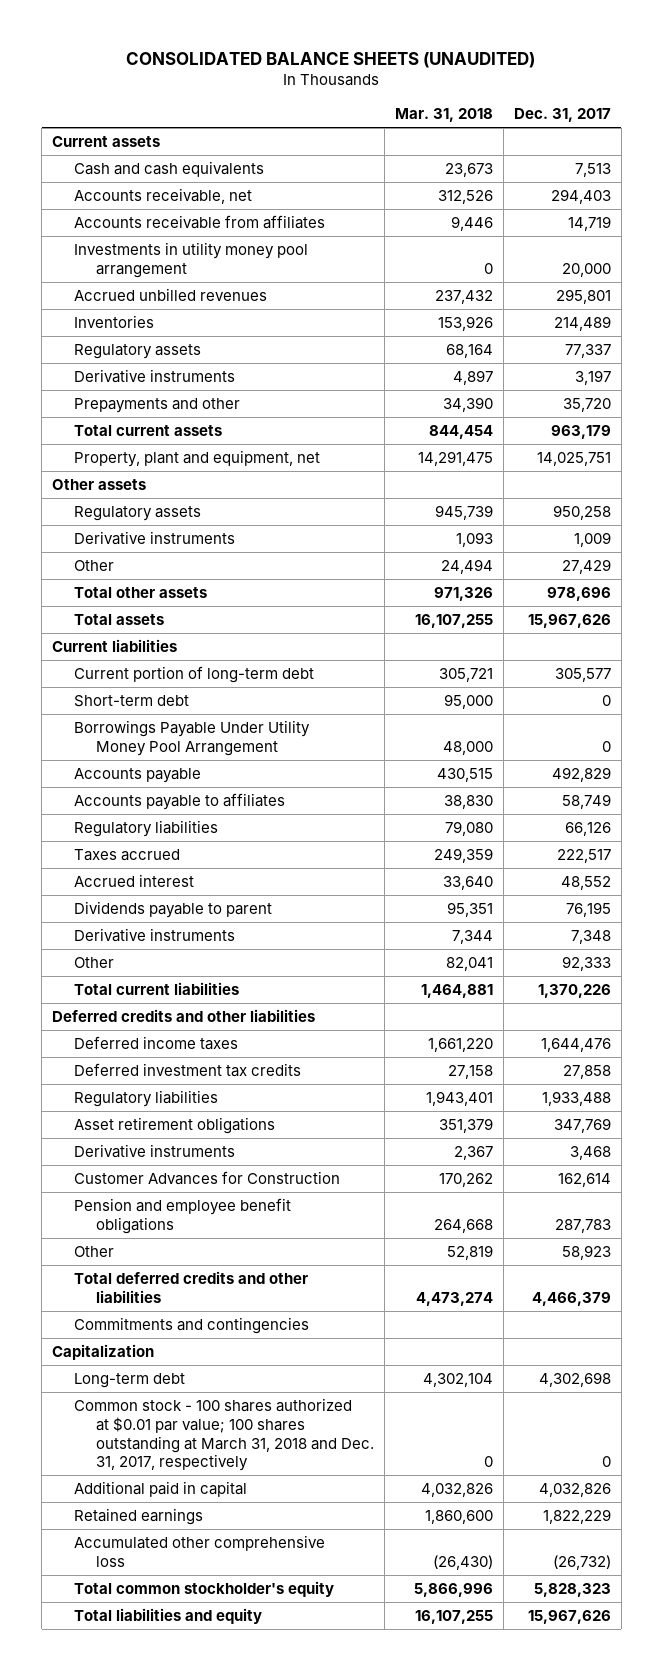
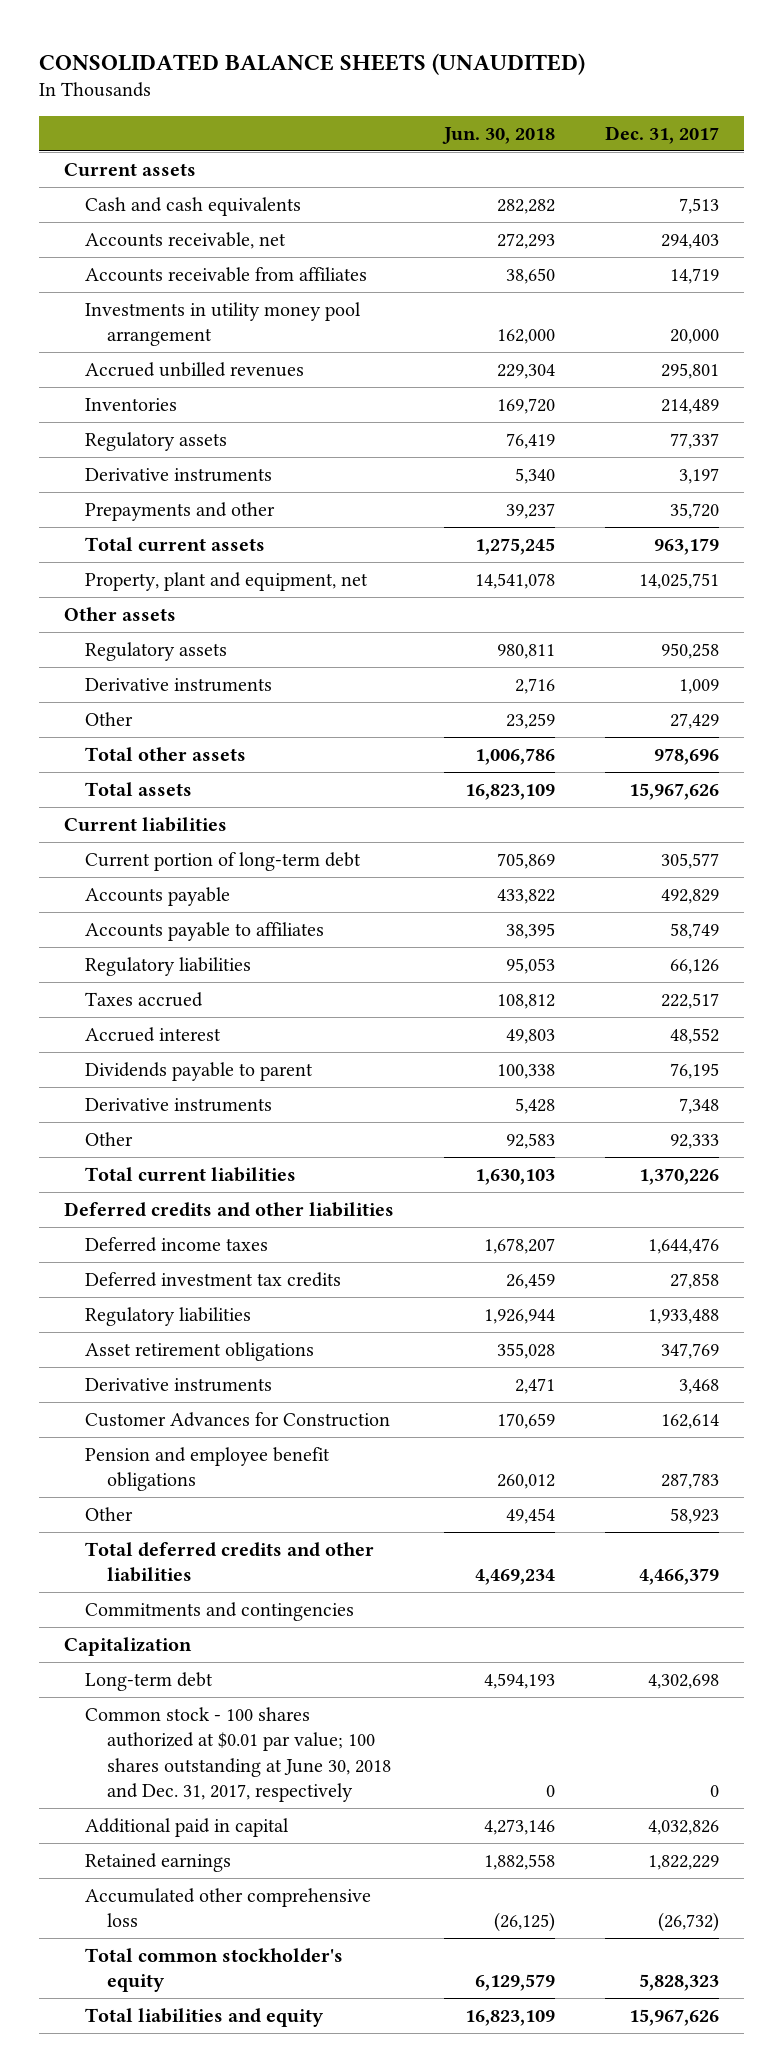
- | Mar. 31, 2018 | Dec. 31, 2017
+ | Jun. 30, 2018 | Dec. 31, 2017
- Short-term debt | 95,000 | 0
- Borrowings Payable Under Utility Money Pool Arrangement | 48,000 | 0
- Common stock - 100 shares authorized at $0.01 par value; 100 shares outstanding at March 31, 2018 and Dec. 31, 2017, respectively | 0 | 0
+ Common stock - 100 shares authorized at $0.01 par value; 100 shares outstanding at June 30, 2018 and Dec. 31, 2017, respectively | 0 | 0

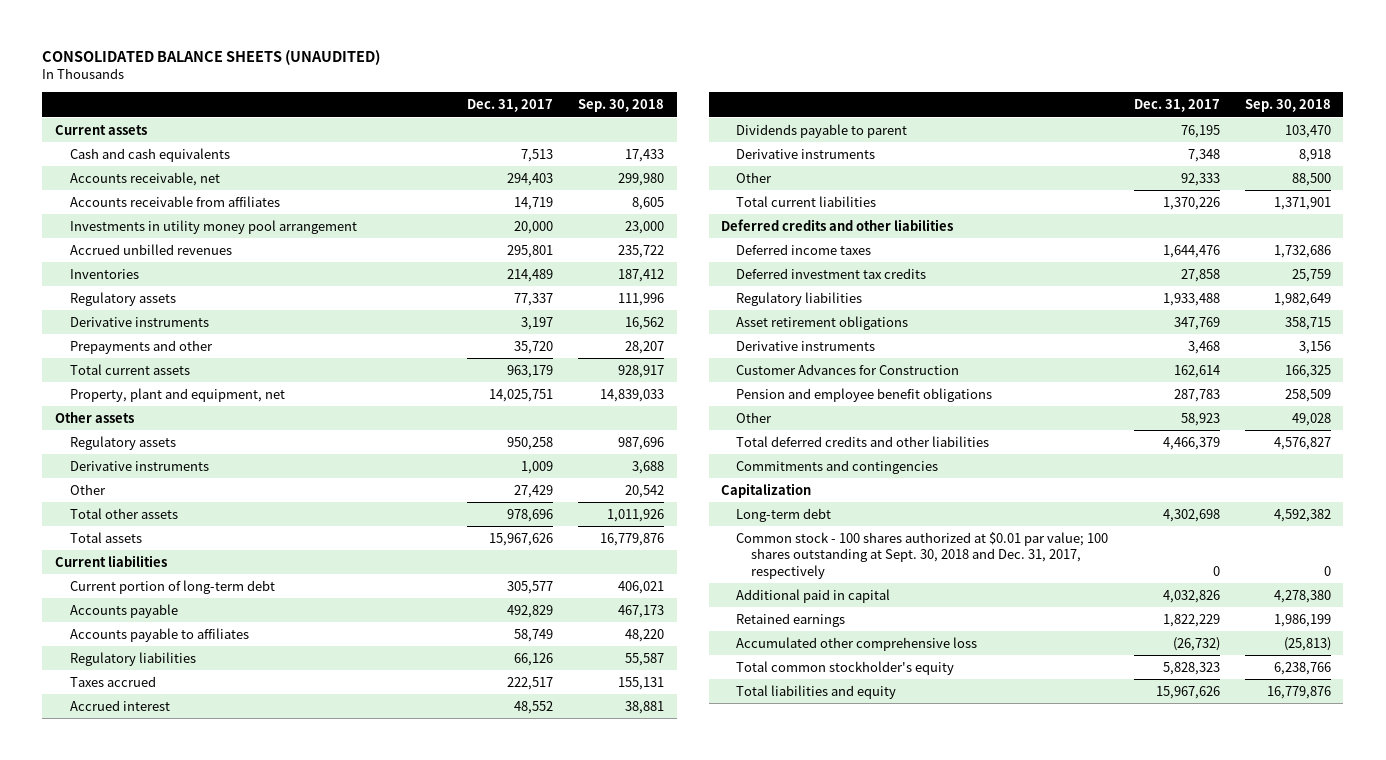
- | Jun. 30, 2018 | Dec. 31, 2017
+ | Dec. 31, 2017 | Sep. 30, 2018
- Common stock - 100 shares authorized at $0.01 par value; 100 shares outstanding at June 30, 2018 and Dec. 31, 2017, respectively | 0 | 0
+ Common stock - 100 shares authorized at $0.01 par value; 100 shares outstanding at Sept. 30, 2018 and Dec. 31, 2017, respectively | 0 | 0

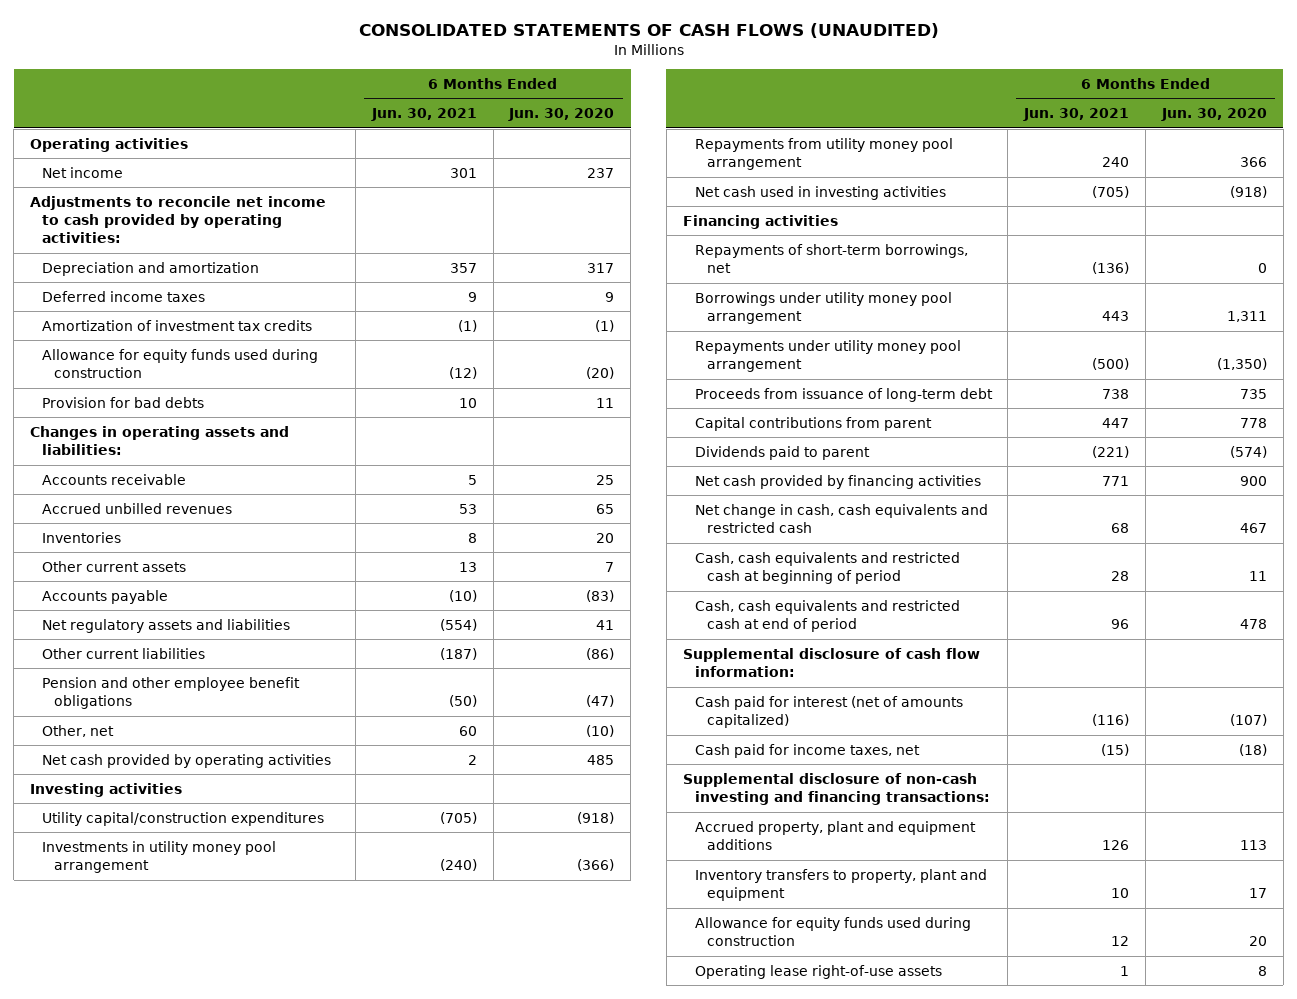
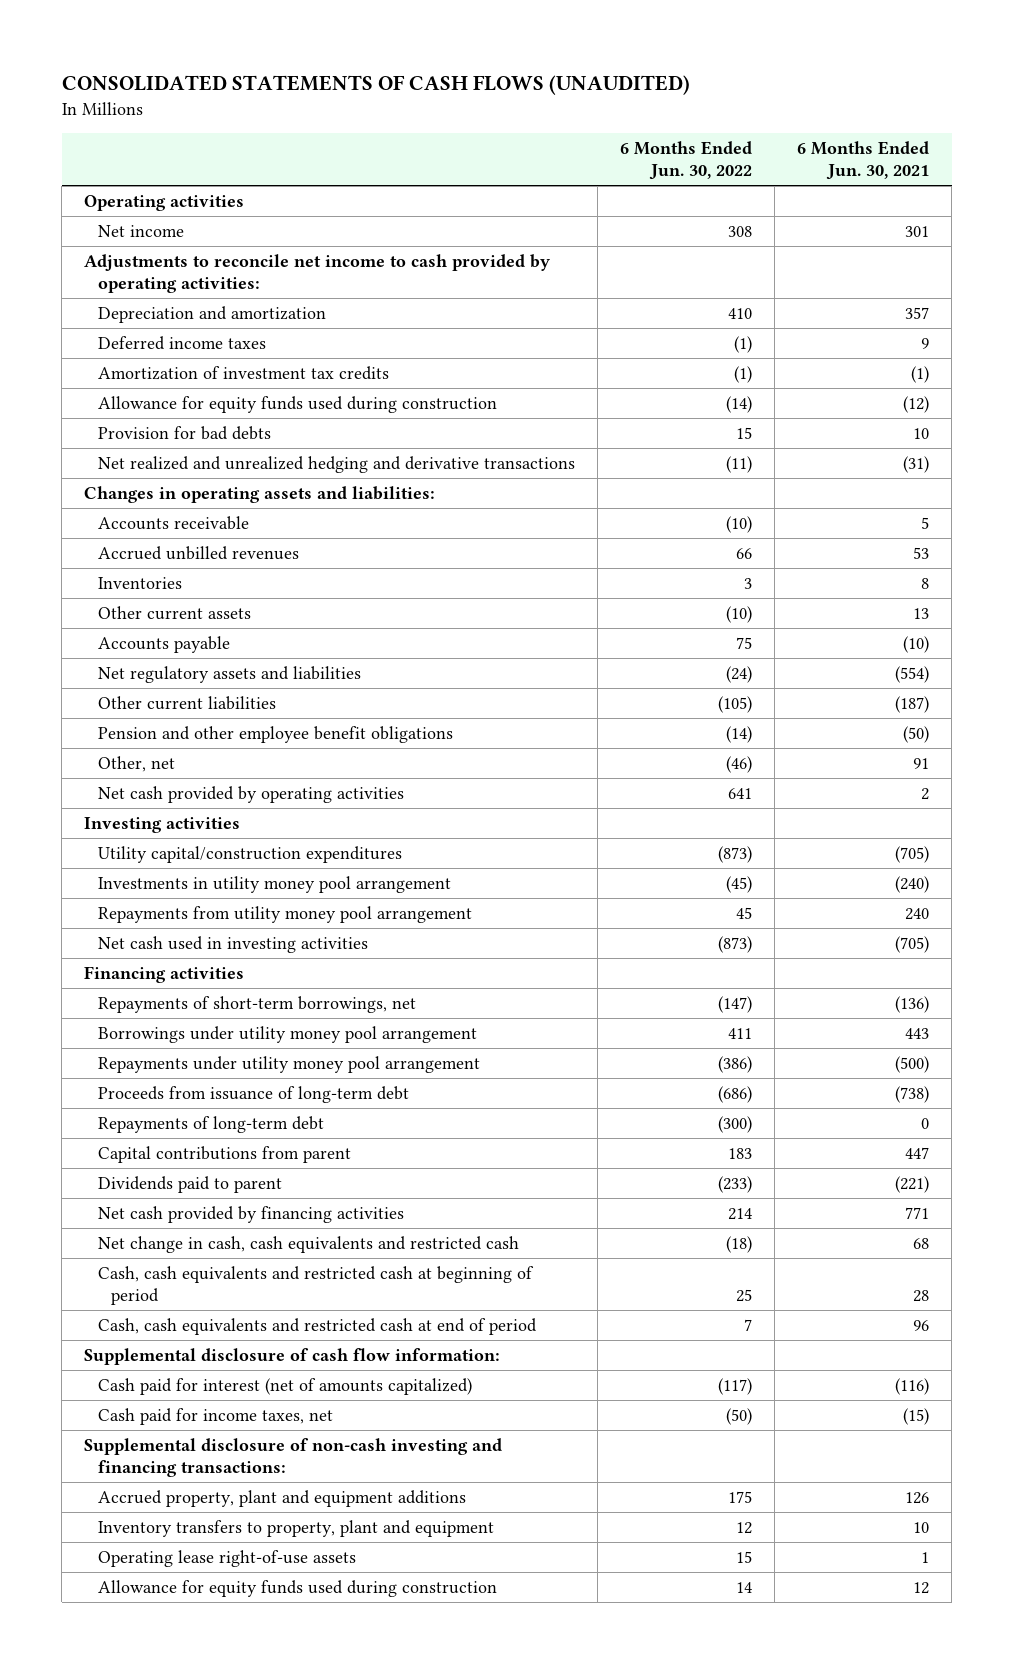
- | 6 Months Ended Jun. 30, 2021 | 6 Months Ended Jun. 30, 2020
+ | 6 Months Ended Jun. 30, 2022 | 6 Months Ended Jun. 30, 2021
+ Net realized and unrealized hedging and derivative transactions | (11) | (31)
- Other, net | 60 | (10)
+ Other, net | (46) | 91
- Proceeds from issuance of long-term debt | 738 | 735
+ Proceeds from issuance of long-term debt | (686) | (738)
+ Repayments of long-term debt | (300) | 0
moved down: Allowance for equity funds used during construction | 14 | 12

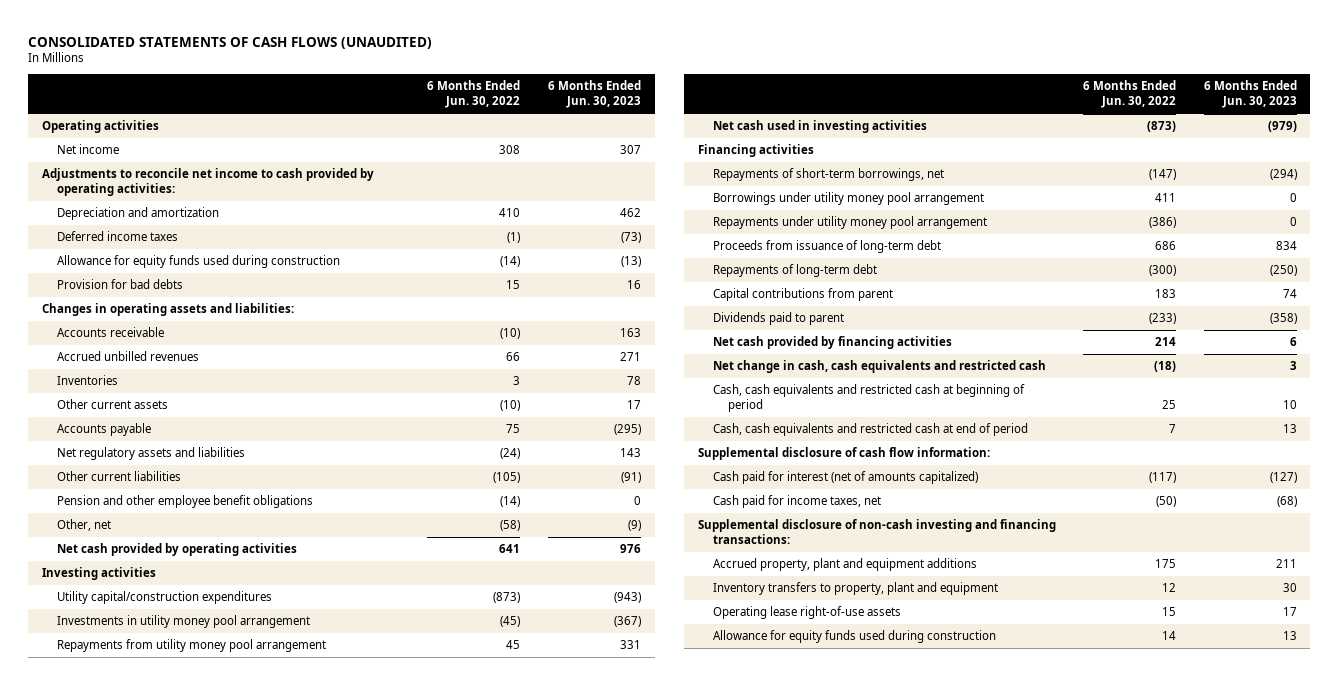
- | 6 Months Ended Jun. 30, 2022 | 6 Months Ended Jun. 30, 2021
+ | 6 Months Ended Jun. 30, 2022 | 6 Months Ended Jun. 30, 2023
- Amortization of investment tax credits | (1) | (1)
- Net realized and unrealized hedging and derivative transactions | (11) | (31)
- Other, net | (46) | 91
+ Other, net | (58) | (9)
- Proceeds from issuance of long-term debt | (686) | (738)
+ Proceeds from issuance of long-term debt | 686 | 834

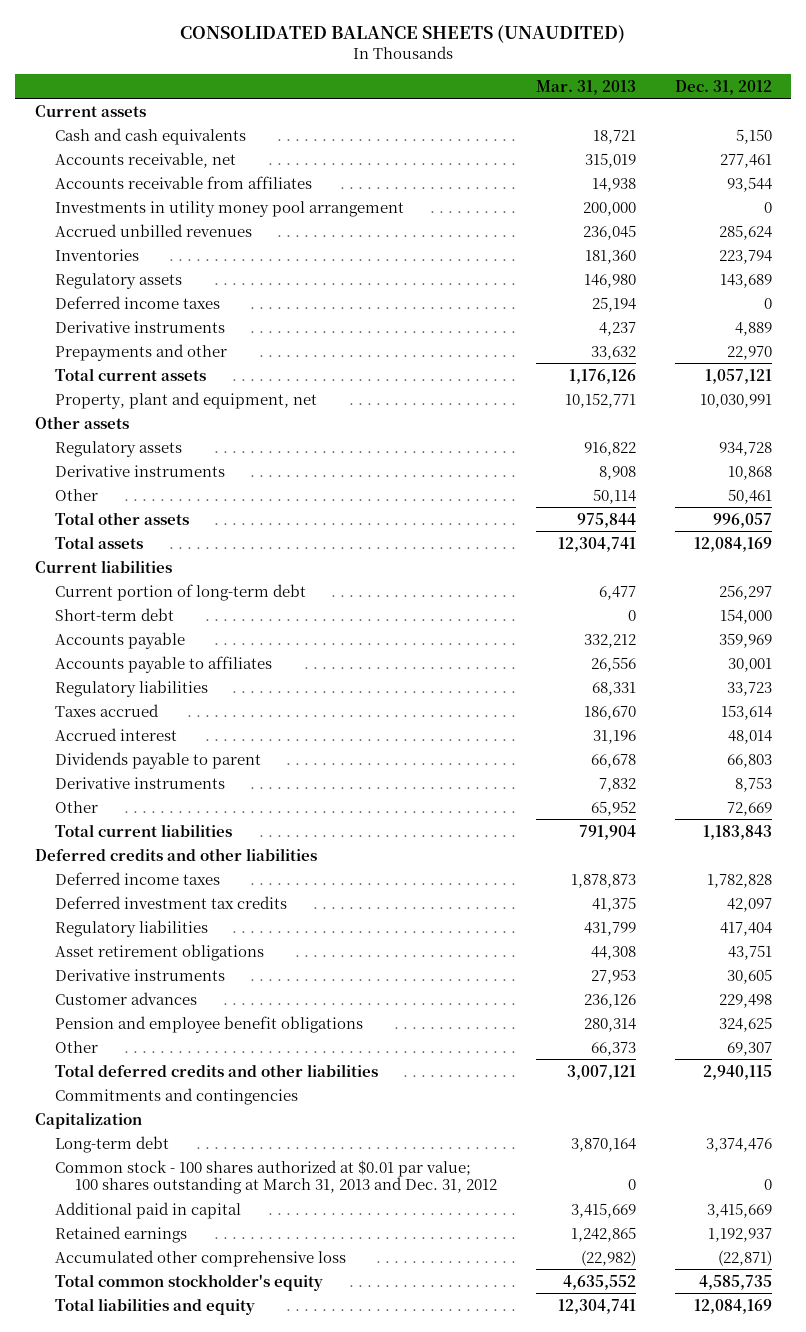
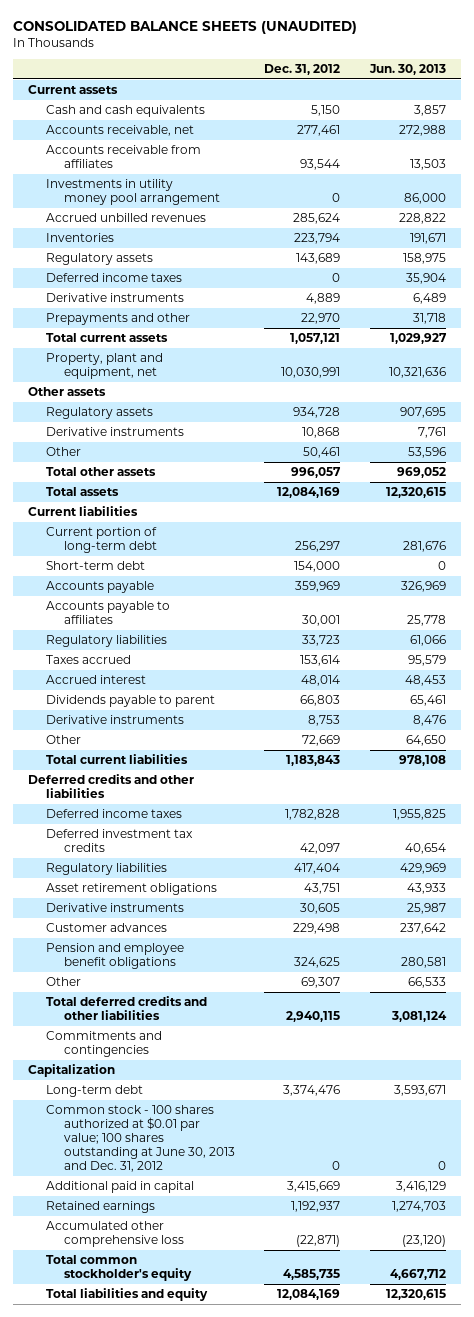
- | Mar. 31, 2013 | Dec. 31, 2012
+ | Dec. 31, 2012 | Jun. 30, 2013
- Common stock - 100 shares authorized at $0.01 par value; 100 shares outstanding at March 31, 2013 and Dec. 31, 2012 | 0 | 0
+ Common stock - 100 shares authorized at $0.01 par value; 100 shares outstanding at June 30, 2013 and Dec. 31, 2012 | 0 | 0

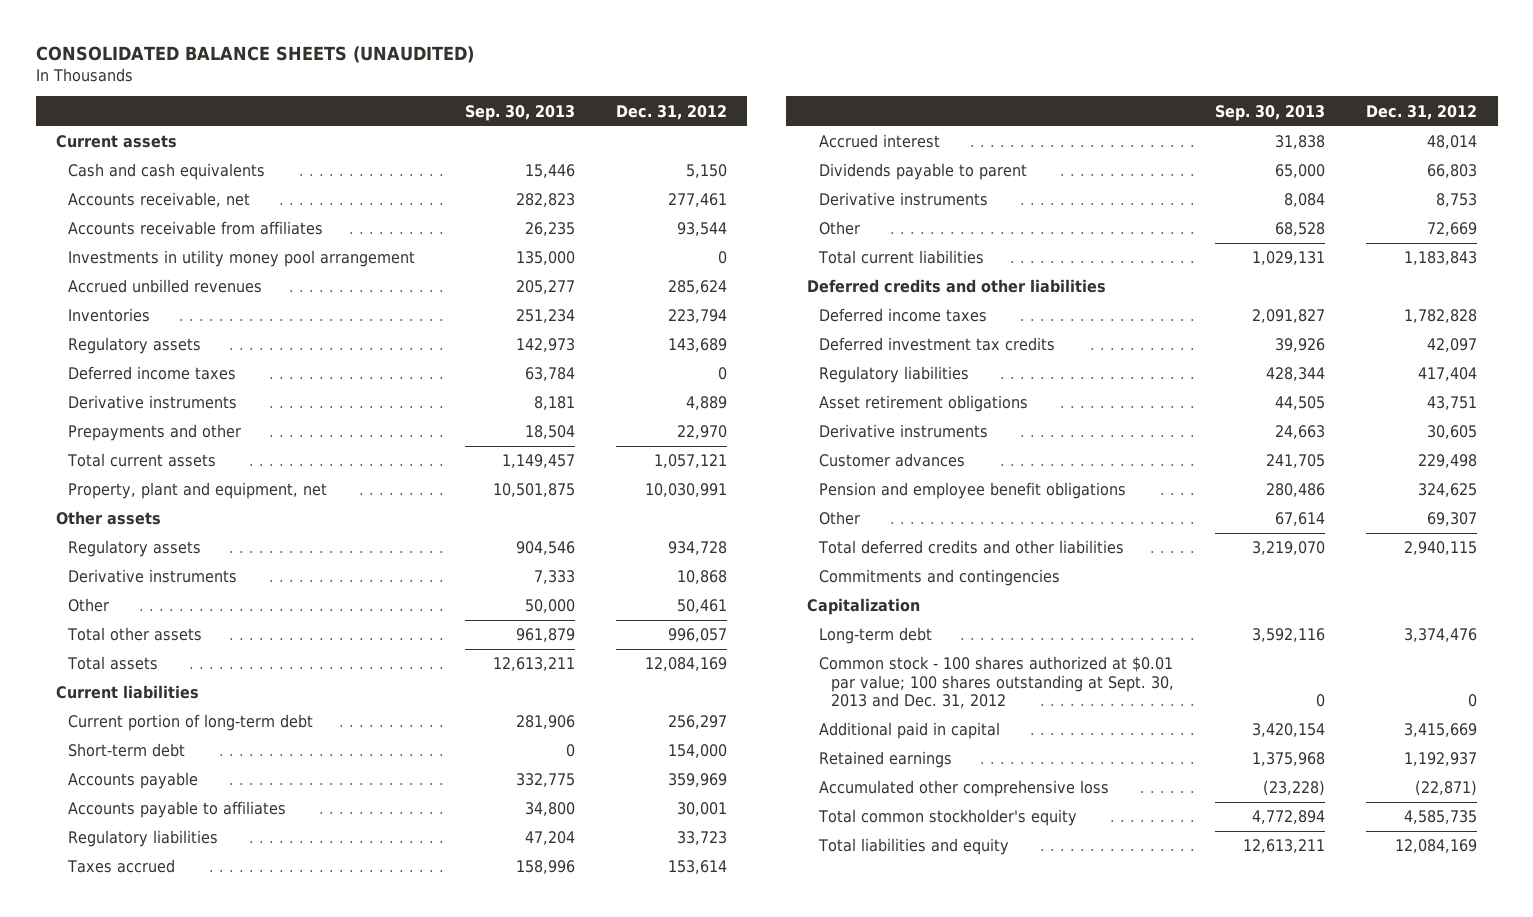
- | Dec. 31, 2012 | Jun. 30, 2013
+ | Sep. 30, 2013 | Dec. 31, 2012
- Common stock - 100 shares authorized at $0.01 par value; 100 shares outstanding at June 30, 2013 and Dec. 31, 2012 | 0 | 0
+ Common stock - 100 shares authorized at $0.01 par value; 100 shares outstanding at Sept. 30, 2013 and Dec. 31, 2012 | 0 | 0

